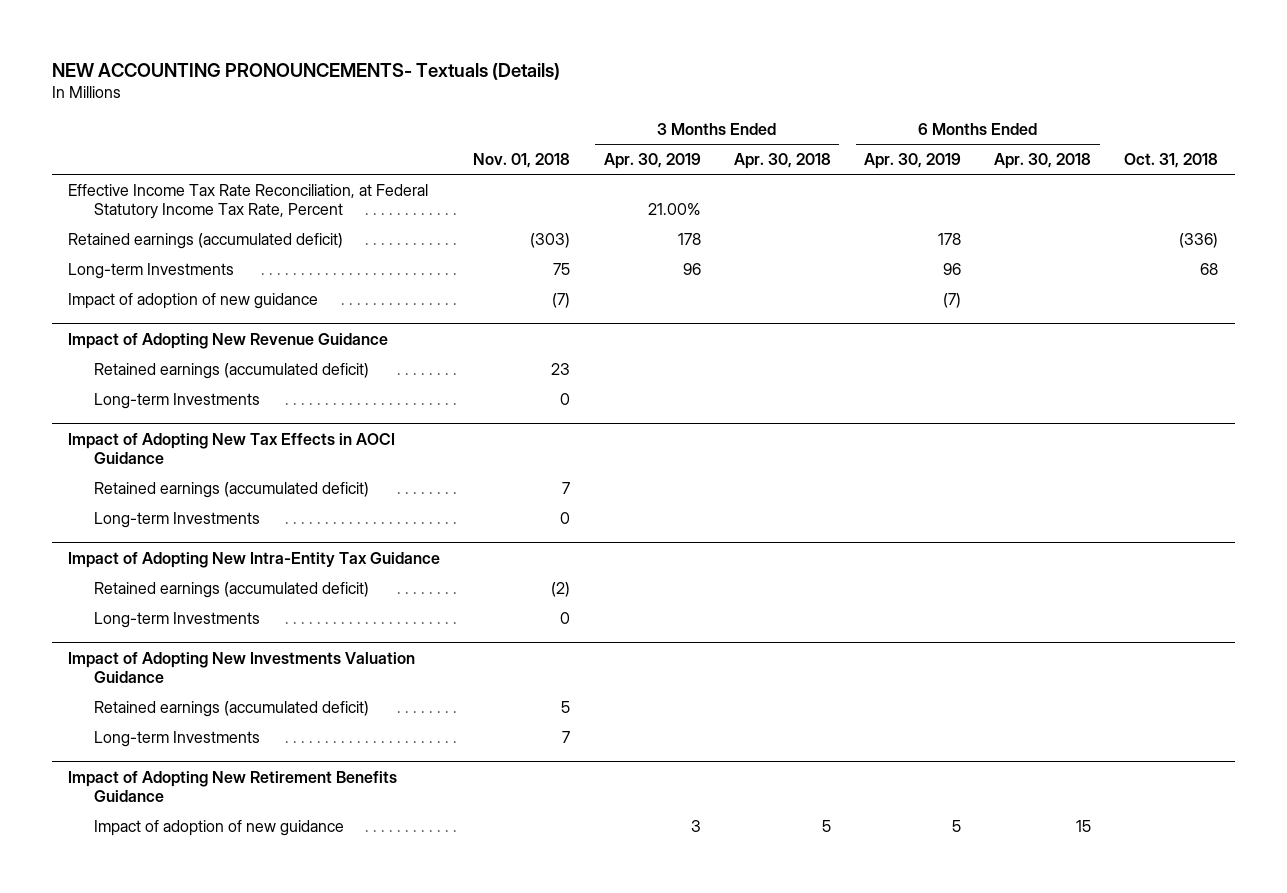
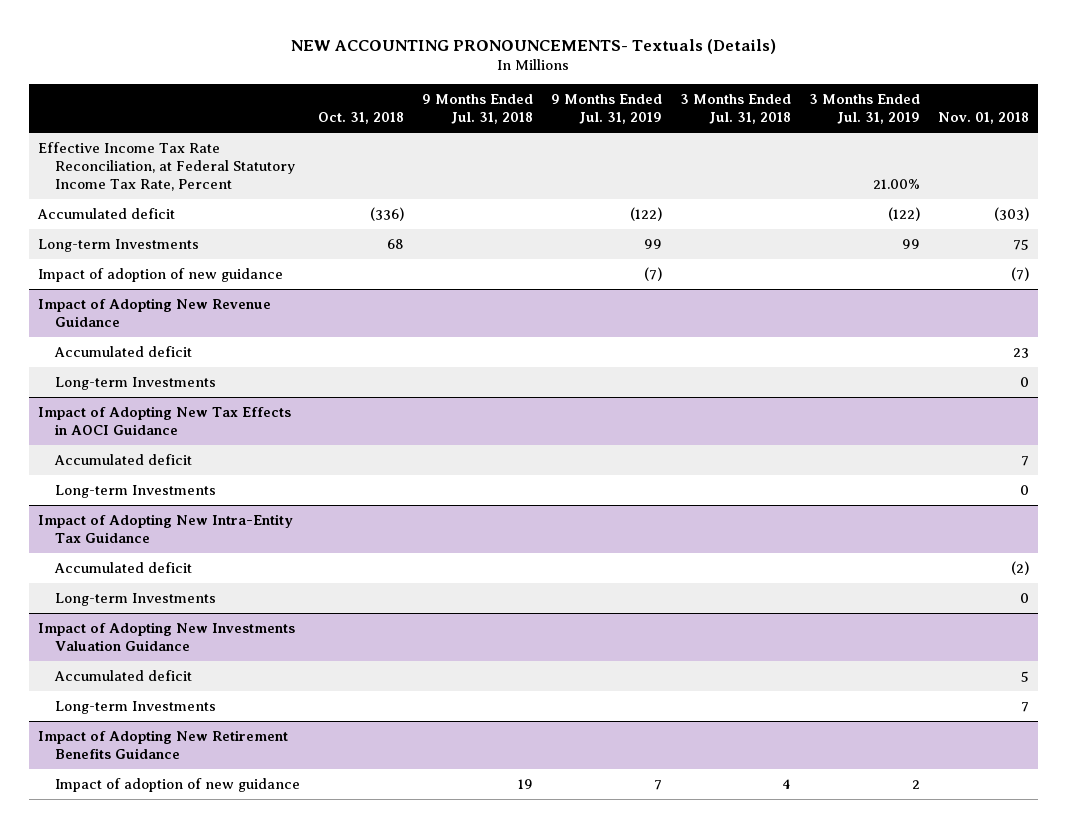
- | Nov. 01, 2018 | 3 Months Ended Apr. 30, 2019 | 3 Months Ended Apr. 30, 2018 | 6 Months Ended Apr. 30, 2019 | 6 Months Ended Apr. 30, 2018 | Oct. 31, 2018
+ | Oct. 31, 2018 | 9 Months Ended Jul. 31, 2018 | 9 Months Ended Jul. 31, 2019 | 3 Months Ended Jul. 31, 2018 | 3 Months Ended Jul. 31, 2019 | Nov. 01, 2018
- Retained earnings (accumulated deficit) | (303) | 178 | | 178 | | (336)
+ Accumulated deficit | (336) | | (122) | | (122) | (303)
@ Impact of Adopting New Revenue Guidance
- Retained earnings (accumulated deficit) | 23 | | | | |
+ Accumulated deficit | | | | | | 23
@ Impact of Adopting New Tax Effects in AOCI Guidance
- Retained earnings (accumulated deficit) | 7 | | | | |
+ Accumulated deficit | | | | | | 7
@ Impact of Adopting New Intra-Entity Tax Guidance
- Retained earnings (accumulated deficit) | (2) | | | | |
+ Accumulated deficit | | | | | | (2)
@ Impact of Adopting New Investments Valuation Guidance
- Retained earnings (accumulated deficit) | 5 | | | | |
+ Accumulated deficit | | | | | | 5

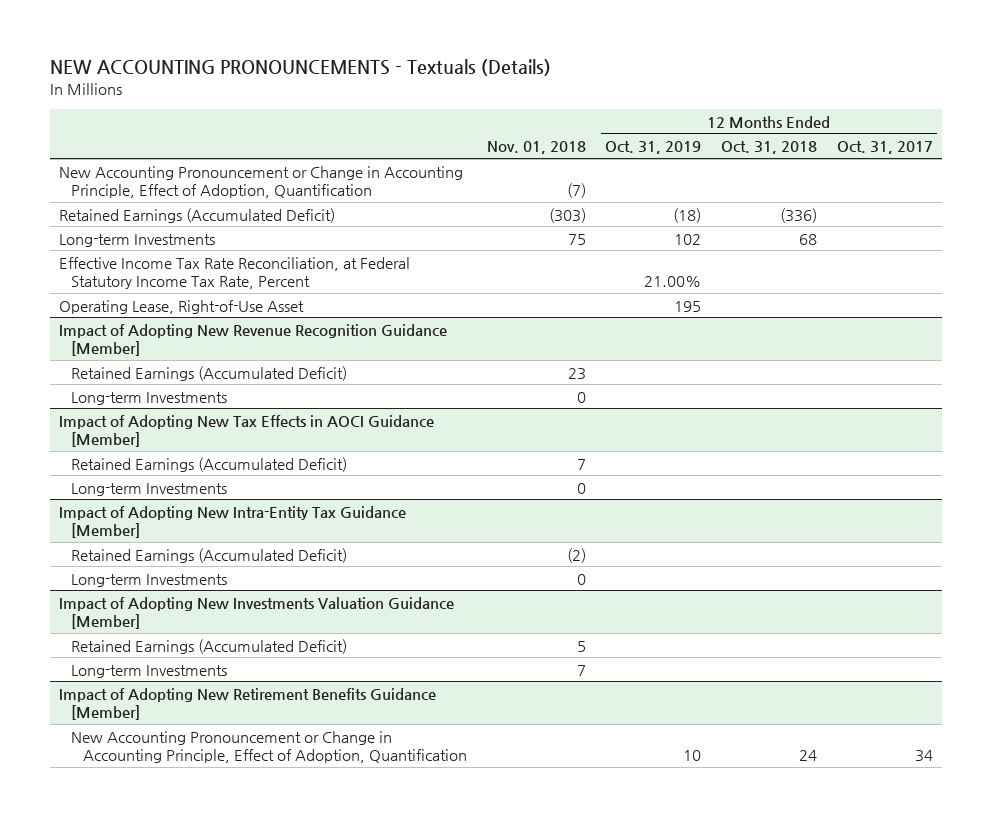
- NEW ACCOUNTING PRONOUNCEMENTS- Textuals (Details)
+ NEW ACCOUNTING PRONOUNCEMENTS - Textuals (Details)
- | Oct. 31, 2018 | 9 Months Ended Jul. 31, 2018 | 9 Months Ended Jul. 31, 2019 | 3 Months Ended Jul. 31, 2018 | 3 Months Ended Jul. 31, 2019 | Nov. 01, 2018
+ | Nov. 01, 2018 | 12 Months Ended Oct. 31, 2019 | 12 Months Ended Oct. 31, 2018 | 12 Months Ended Oct. 31, 2017
- Accumulated deficit | (336) | | (122) | | (122) | (303)
+ New Accounting Pronouncement or Change in Accounting Principle, Effect of Adoption, Quantification | (7) | | |
+ Retained Earnings (Accumulated Deficit) | (303) | (18) | (336) |
- Impact of adoption of new guidance | | | (7) | | | (7)
- Impact of Adopting New Revenue Guidance
- Accumulated deficit | | | | | | 23
moved down: Effective Income Tax Rate Reconciliation, at Federal Statutory Income Tax Rate, Percent | | 21.00% | |
+ Operating Lease, Right-of-Use Asset | | 195 | |
+ Impact of Adopting New Revenue Recognition Guidance [Member]
+ Retained Earnings (Accumulated Deficit) | 23 | | |
- Impact of Adopting New Tax Effects in AOCI Guidance
- Accumulated deficit | | | | | | 7
+ Impact of Adopting New Tax Effects in AOCI Guidance [Member]
+ Retained Earnings (Accumulated Deficit) | 7 | | |
- Impact of Adopting New Intra-Entity Tax Guidance
- Accumulated deficit | | | | | | (2)
+ Impact of Adopting New Intra-Entity Tax Guidance [Member]
+ Retained Earnings (Accumulated Deficit) | (2) | | |
- Impact of Adopting New Investments Valuation Guidance
- Accumulated deficit | | | | | | 5
+ Impact of Adopting New Investments Valuation Guidance [Member]
+ Retained Earnings (Accumulated Deficit) | 5 | | |
- Impact of Adopting New Retirement Benefits Guidance
- Impact of adoption of new guidance | | 19 | 7 | 4 | 2 |
+ Impact of Adopting New Retirement Benefits Guidance [Member]
+ New Accounting Pronouncement or Change in Accounting Principle, Effect of Adoption, Quantification | | 10 | 24 | 34

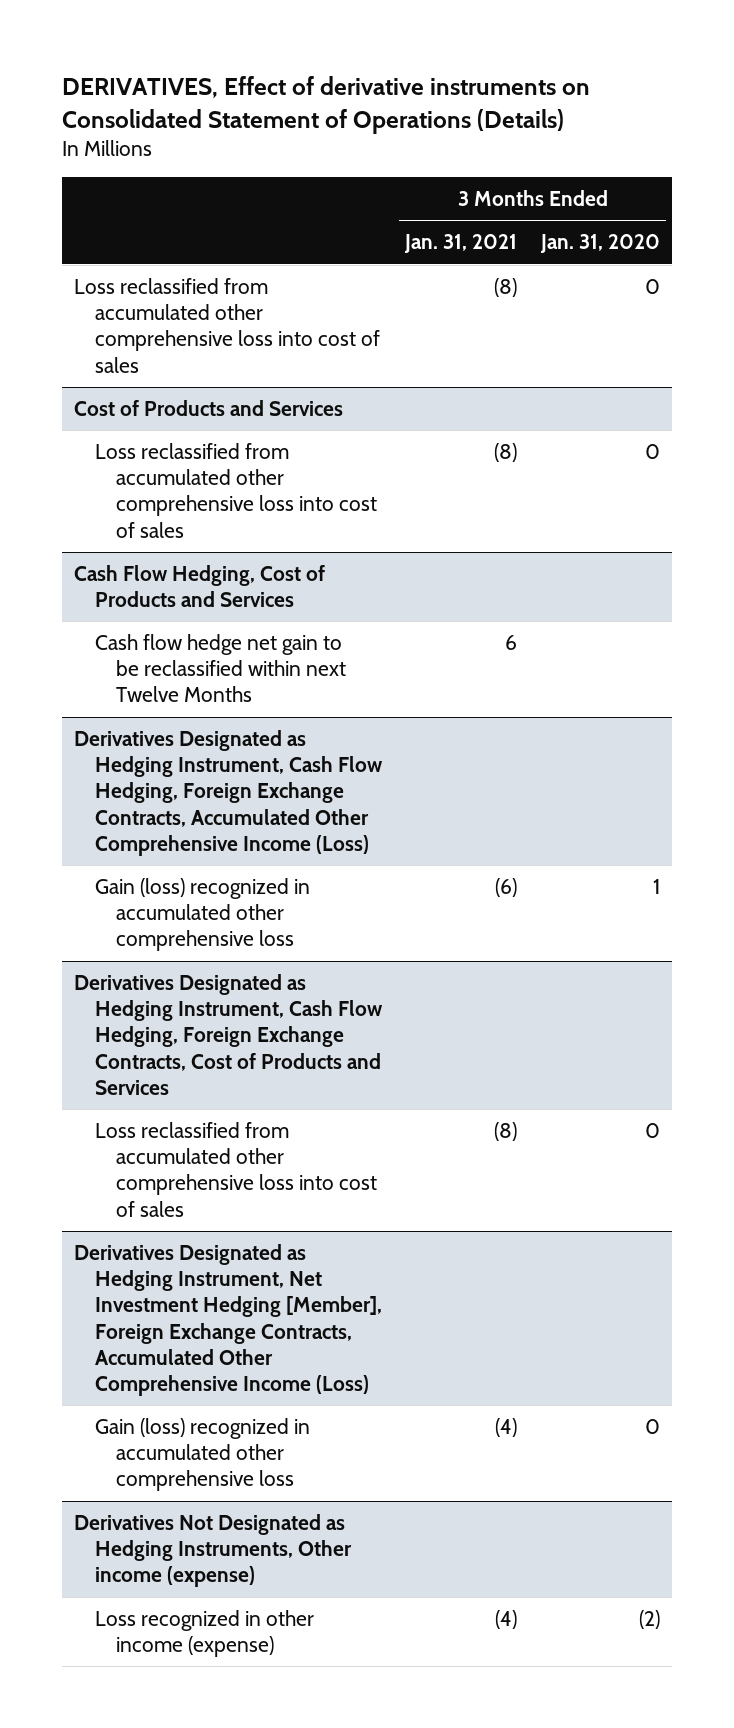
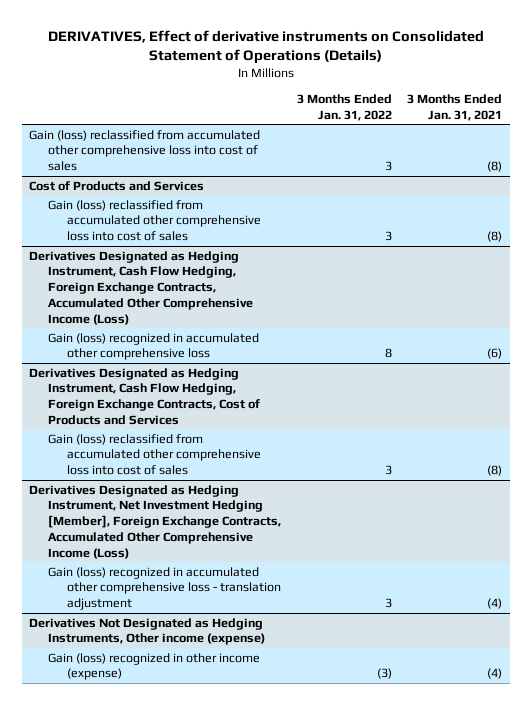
- | 3 Months Ended Jan. 31, 2021 | 3 Months Ended Jan. 31, 2020
+ | 3 Months Ended Jan. 31, 2022 | 3 Months Ended Jan. 31, 2021
- Loss reclassified from accumulated other comprehensive loss into cost of sales | (8) | 0
+ Gain (loss) reclassified from accumulated other comprehensive loss into cost of sales | 3 | (8)
@ Cost of Products and Services
- Loss reclassified from accumulated other comprehensive loss into cost of sales | (8) | 0
- Cash Flow Hedging, Cost of Products and Services
- Cash flow hedge net gain to be reclassified within next Twelve Months | 6 |
@ Cost of Products and Services
+ Gain (loss) reclassified from accumulated other comprehensive loss into cost of sales | 3 | (8)
@ Derivatives Designated as Hedging Instrument, Cash Flow Hedging, Foreign Exchange Contracts, Cost of Products and Services
- Loss reclassified from accumulated other comprehensive loss into cost of sales | (8) | 0
+ Gain (loss) reclassified from accumulated other comprehensive loss into cost of sales | 3 | (8)
@ Derivatives Designated as Hedging Instrument, Net Investment Hedging [Member], Foreign Exchange Contracts, Accumulated Other Comprehensive Income (Loss)
- Gain (loss) recognized in accumulated other comprehensive loss | (4) | 0
+ Gain (loss) recognized in accumulated other comprehensive loss - translation adjustment | 3 | (4)
@ Derivatives Not Designated as Hedging Instruments, Other income (expense)
- Loss recognized in other income (expense) | (4) | (2)
+ Gain (loss) recognized in other income (expense) | (3) | (4)

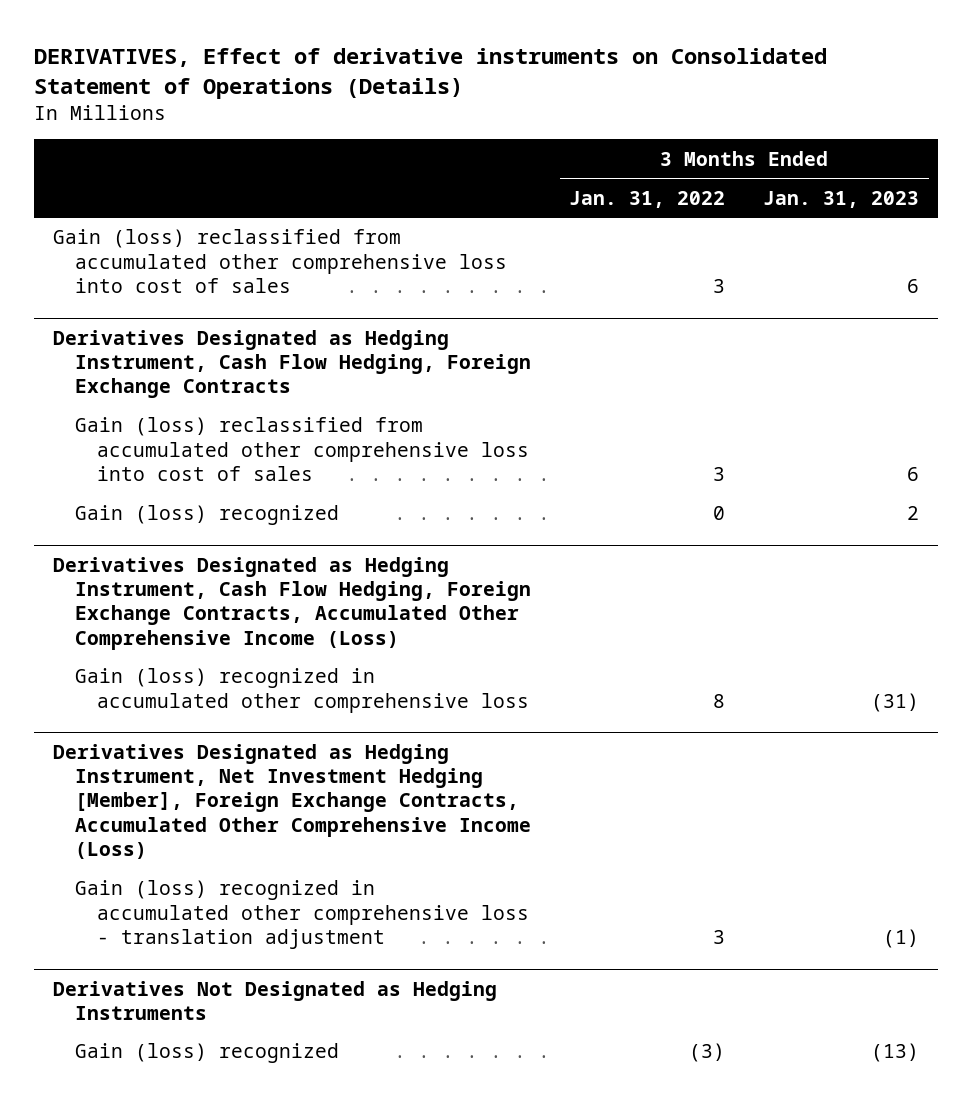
- | 3 Months Ended Jan. 31, 2022 | 3 Months Ended Jan. 31, 2021
+ | 3 Months Ended Jan. 31, 2022 | 3 Months Ended Jan. 31, 2023
- Cost of Products and Services
+ Derivatives Designated as Hedging Instrument, Cash Flow Hedging, Foreign Exchange Contracts
+ Gain (loss) recognized | 0 | 2
- Derivatives Designated as Hedging Instrument, Cash Flow Hedging, Foreign Exchange Contracts, Cost of Products and Services
- Gain (loss) reclassified from accumulated other comprehensive loss into cost of sales | 3 | (8)
- Derivatives Not Designated as Hedging Instruments, Other income (expense)
- Gain (loss) recognized in other income (expense) | (3) | (4)
+ Derivatives Not Designated as Hedging Instruments
+ Gain (loss) recognized | (3) | (13)

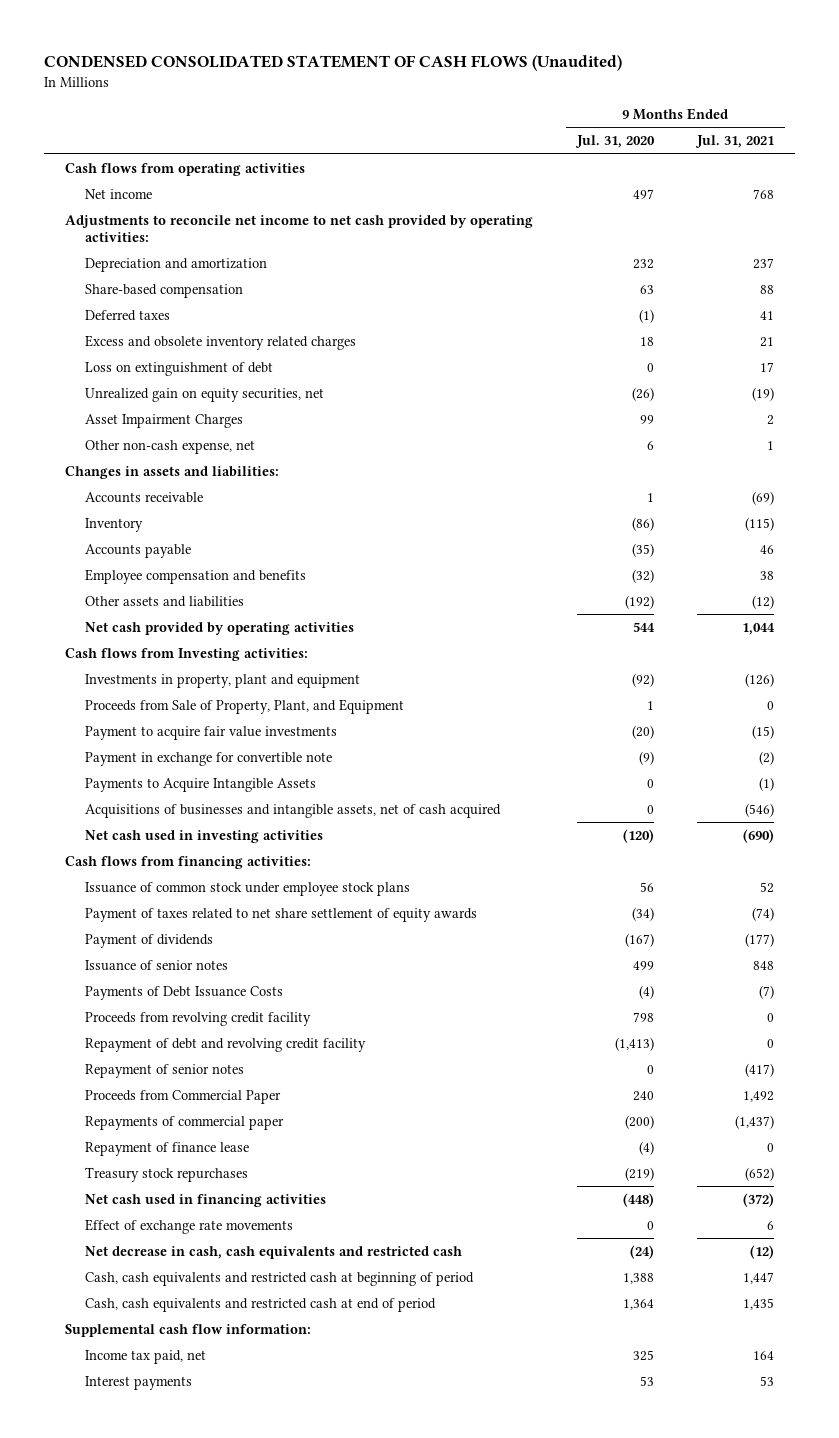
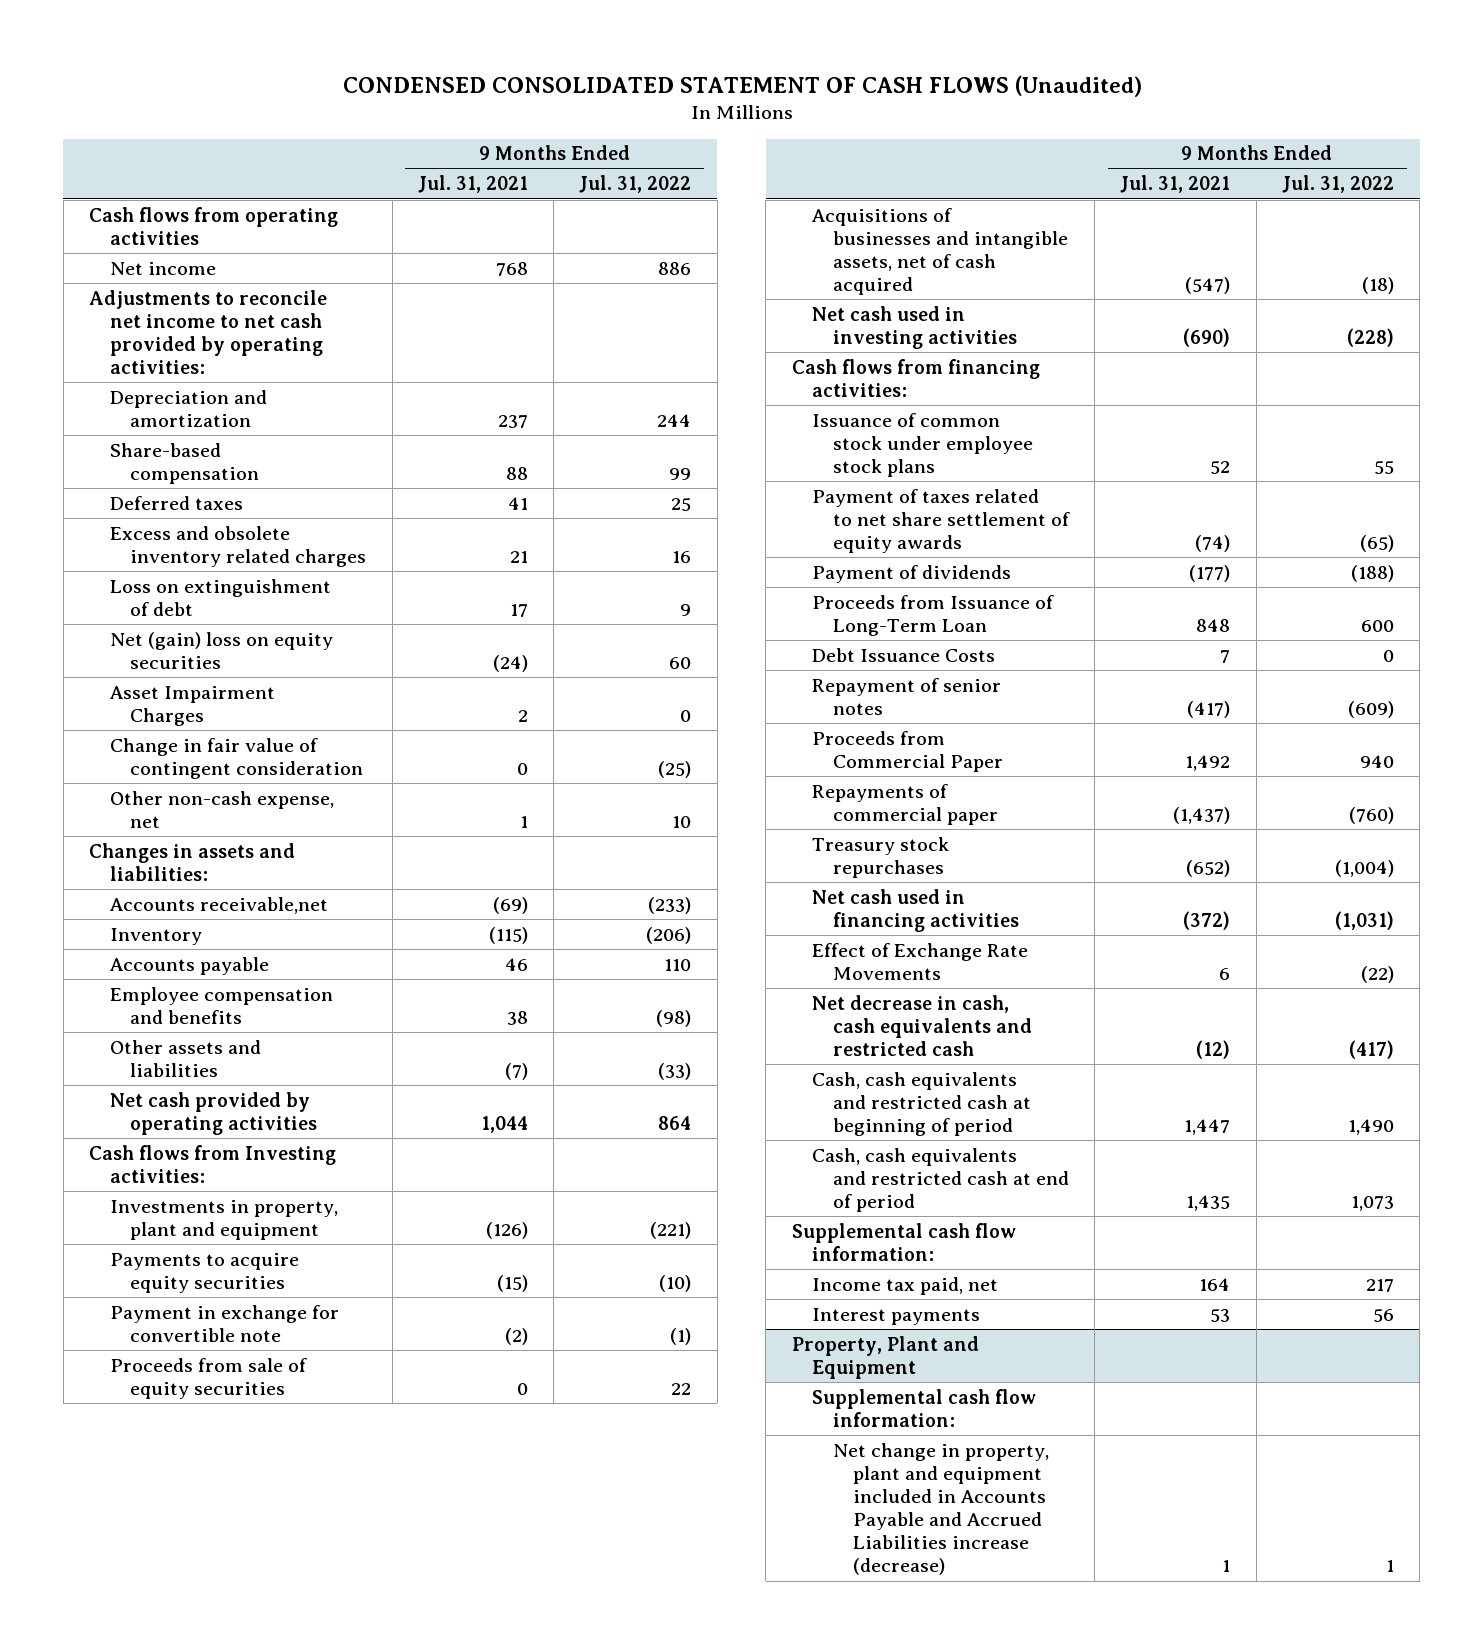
- | 9 Months Ended Jul. 31, 2020 | 9 Months Ended Jul. 31, 2021
+ | 9 Months Ended Jul. 31, 2021 | 9 Months Ended Jul. 31, 2022
- Unrealized gain on equity securities, net | (26) | (19)
+ Net (gain) loss on equity securities | (24) | 60
+ Change in fair value of contingent consideration | 0 | (25)
- Accounts receivable | 1 | (69)
+ Accounts receivable,net | (69) | (233)
- Other assets and liabilities | (192) | (12)
+ Other assets and liabilities | (7) | (33)
- Proceeds from Sale of Property, Plant, and Equipment | 1 | 0
- Payment to acquire fair value investments | (20) | (15)
+ Payments to acquire equity securities | (15) | (10)
- Payments to Acquire Intangible Assets | 0 | (1)
- Acquisitions of businesses and intangible assets, net of cash acquired | 0 | (546)
+ Proceeds from sale of equity securities | 0 | 22
+ Acquisitions of businesses and intangible assets, net of cash acquired | (547) | (18)
- Issuance of senior notes | 499 | 848
- Payments of Debt Issuance Costs | (4) | (7)
- Proceeds from revolving credit facility | 798 | 0
- Repayment of debt and revolving credit facility | (1,413) | 0
+ Proceeds from Issuance of Long-Term Loan | 848 | 600
+ Debt Issuance Costs | 7 | 0
- Repayment of finance lease | (4) | 0
- Effect of exchange rate movements | 0 | 6
+ Effect of Exchange Rate Movements | 6 | (22)
+ Property, Plant and Equipment
+ Supplemental cash flow information:
+ Net change in property, plant and equipment included in Accounts Payable and Accrued Liabilities increase (decrease) | 1 | 1

